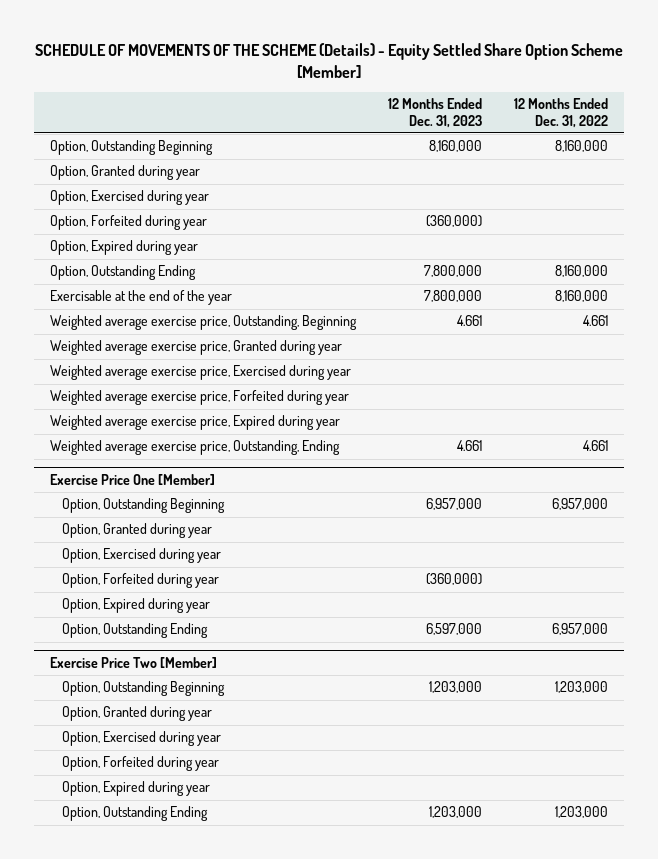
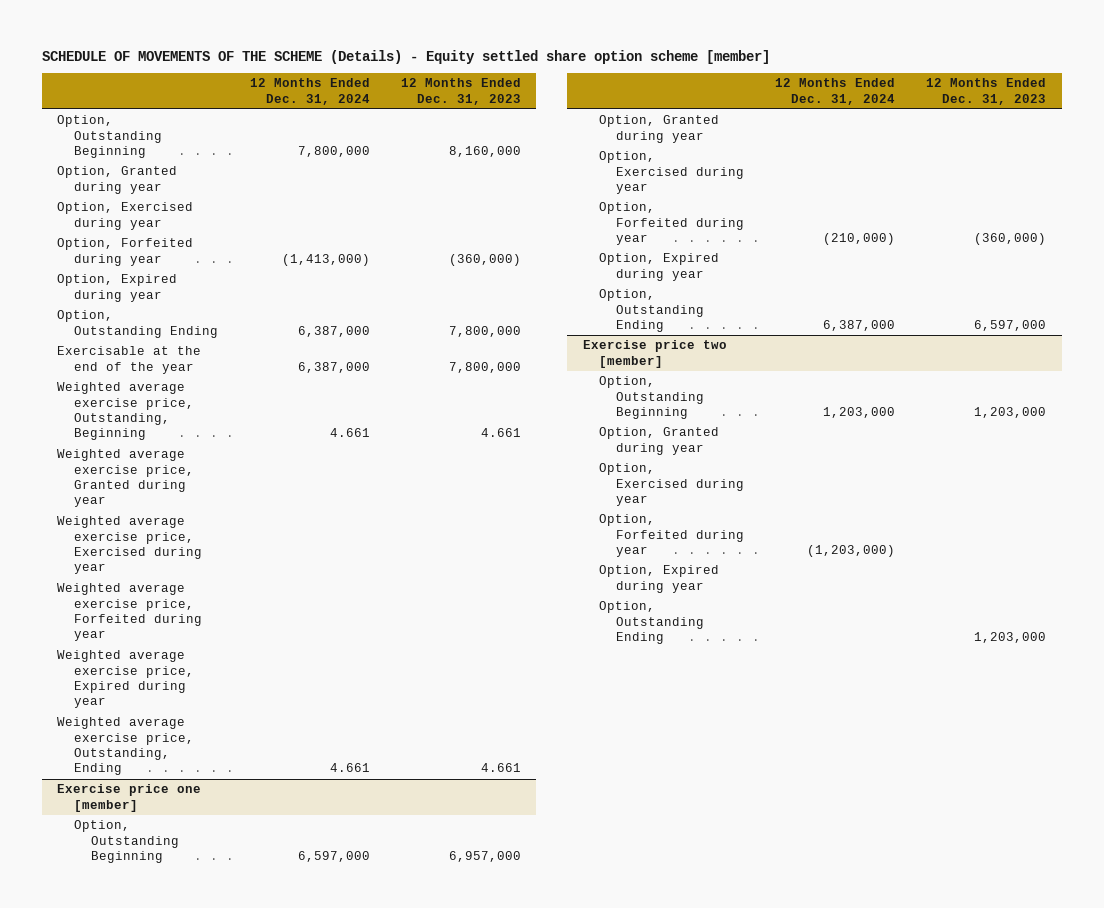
- SCHEDULE OF MOVEMENTS OF THE SCHEME (Details) - Equity Settled Share Option Scheme [Member]
+ SCHEDULE OF MOVEMENTS OF THE SCHEME (Details) - Equity settled share option scheme [member]
- | 12 Months Ended Dec. 31, 2023 | 12 Months Ended Dec. 31, 2022
+ | 12 Months Ended Dec. 31, 2024 | 12 Months Ended Dec. 31, 2023
- Exercise Price One [Member]
+ Exercise price one [member]
- Exercise Price Two [Member]
+ Exercise price two [member]

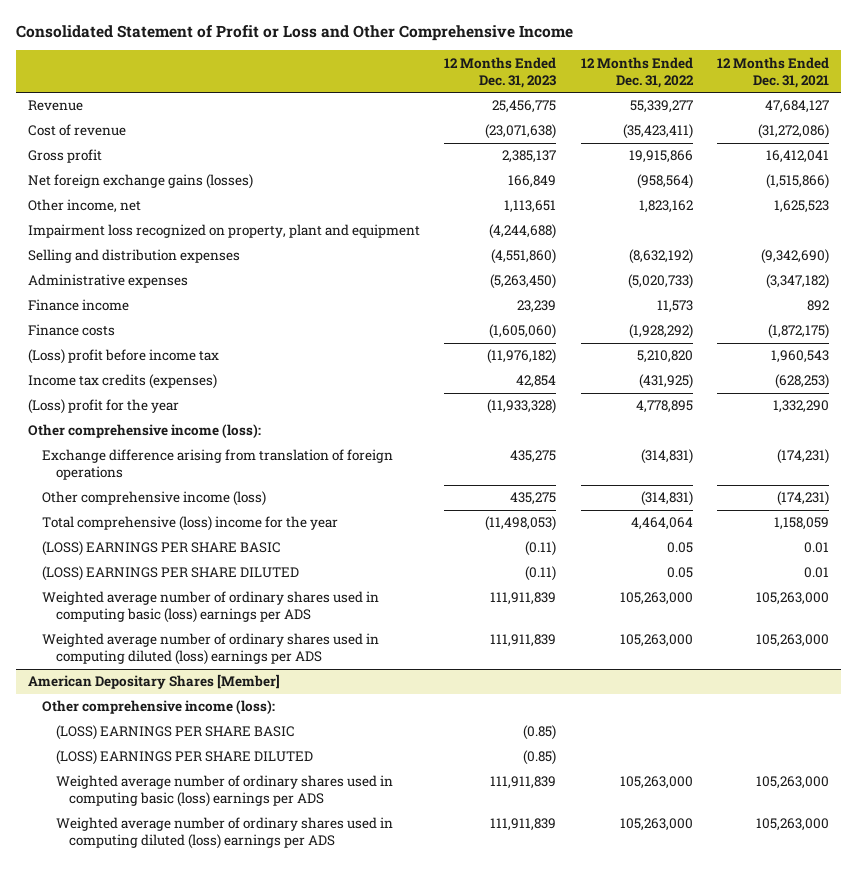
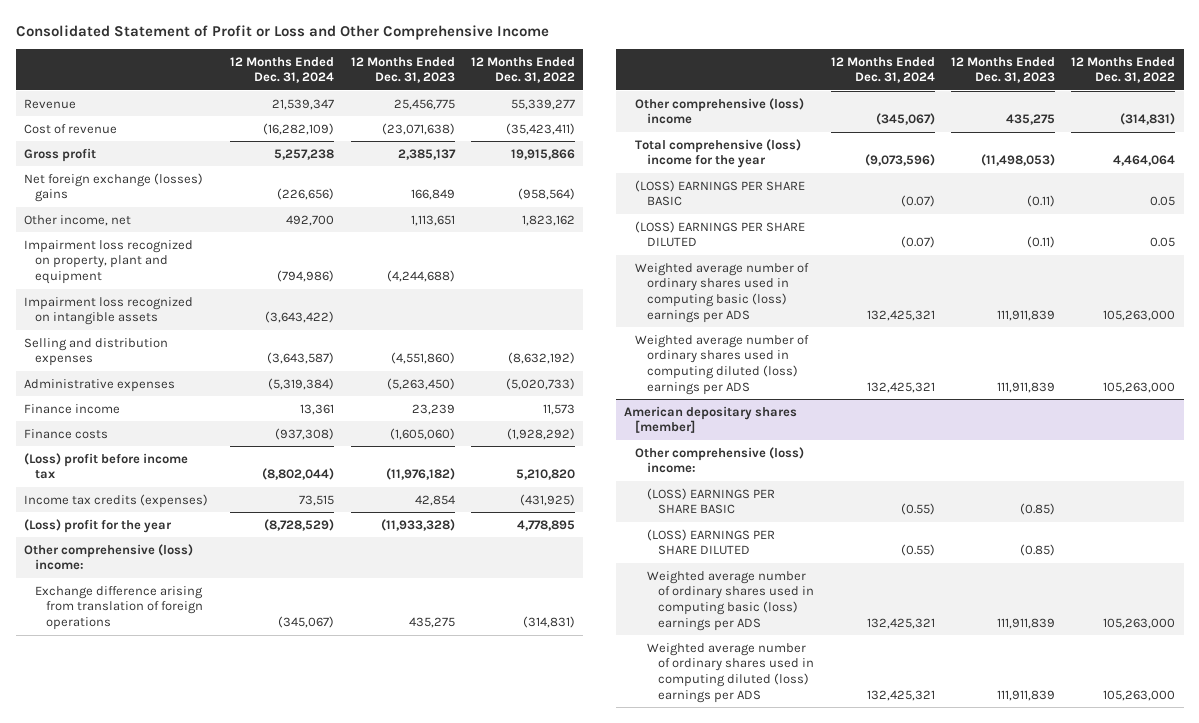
- | 12 Months Ended Dec. 31, 2023 | 12 Months Ended Dec. 31, 2022 | 12 Months Ended Dec. 31, 2021
+ | 12 Months Ended Dec. 31, 2024 | 12 Months Ended Dec. 31, 2023 | 12 Months Ended Dec. 31, 2022
- Net foreign exchange gains (losses) | 166,849 | (958,564) | (1,515,866)
+ Net foreign exchange (losses) gains | (226,656) | 166,849 | (958,564)
+ Impairment loss recognized on intangible assets | (3,643,422) | |
- Other comprehensive income (loss):
+ Other comprehensive (loss) income:
- Other comprehensive income (loss) | 435,275 | (314,831) | (174,231)
+ Other comprehensive (loss) income | (345,067) | 435,275 | (314,831)
- American Depositary Shares [Member]
- Other comprehensive income (loss):
+ American depositary shares [member]
+ Other comprehensive (loss) income:

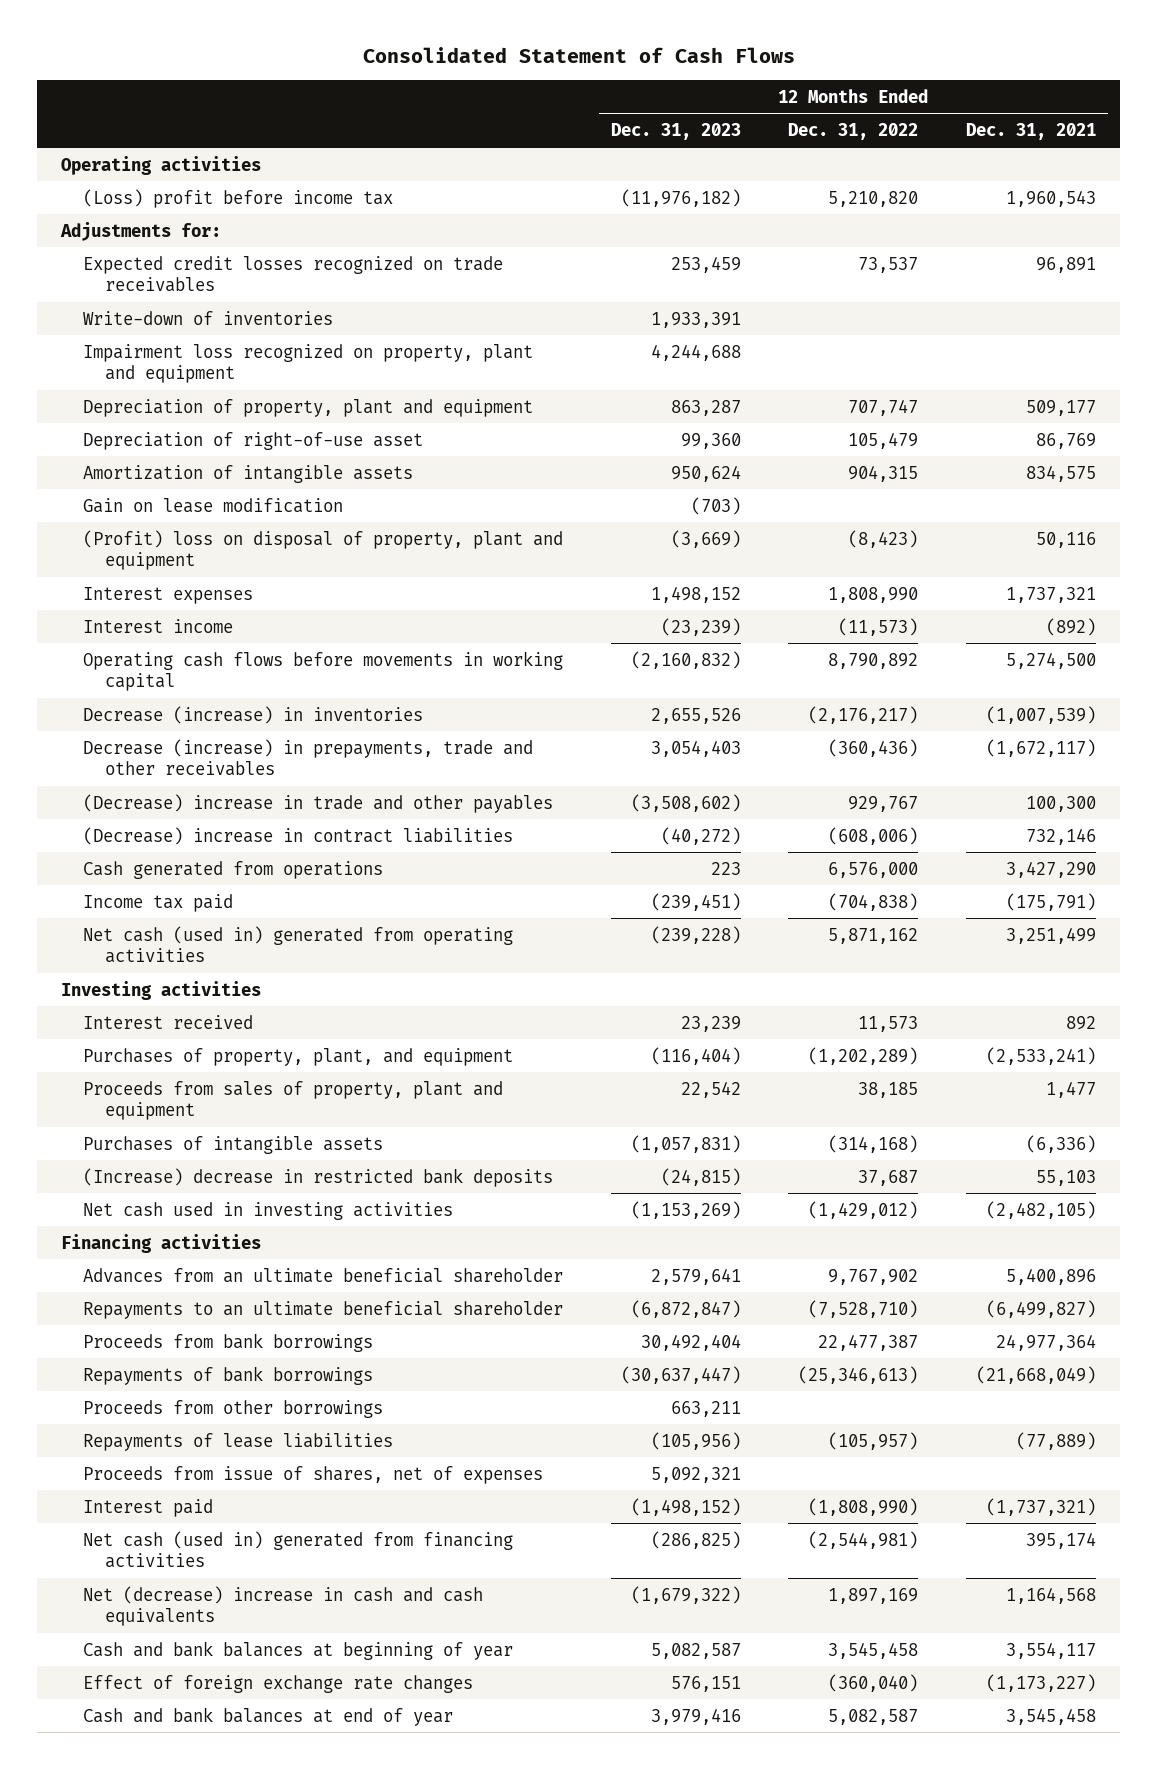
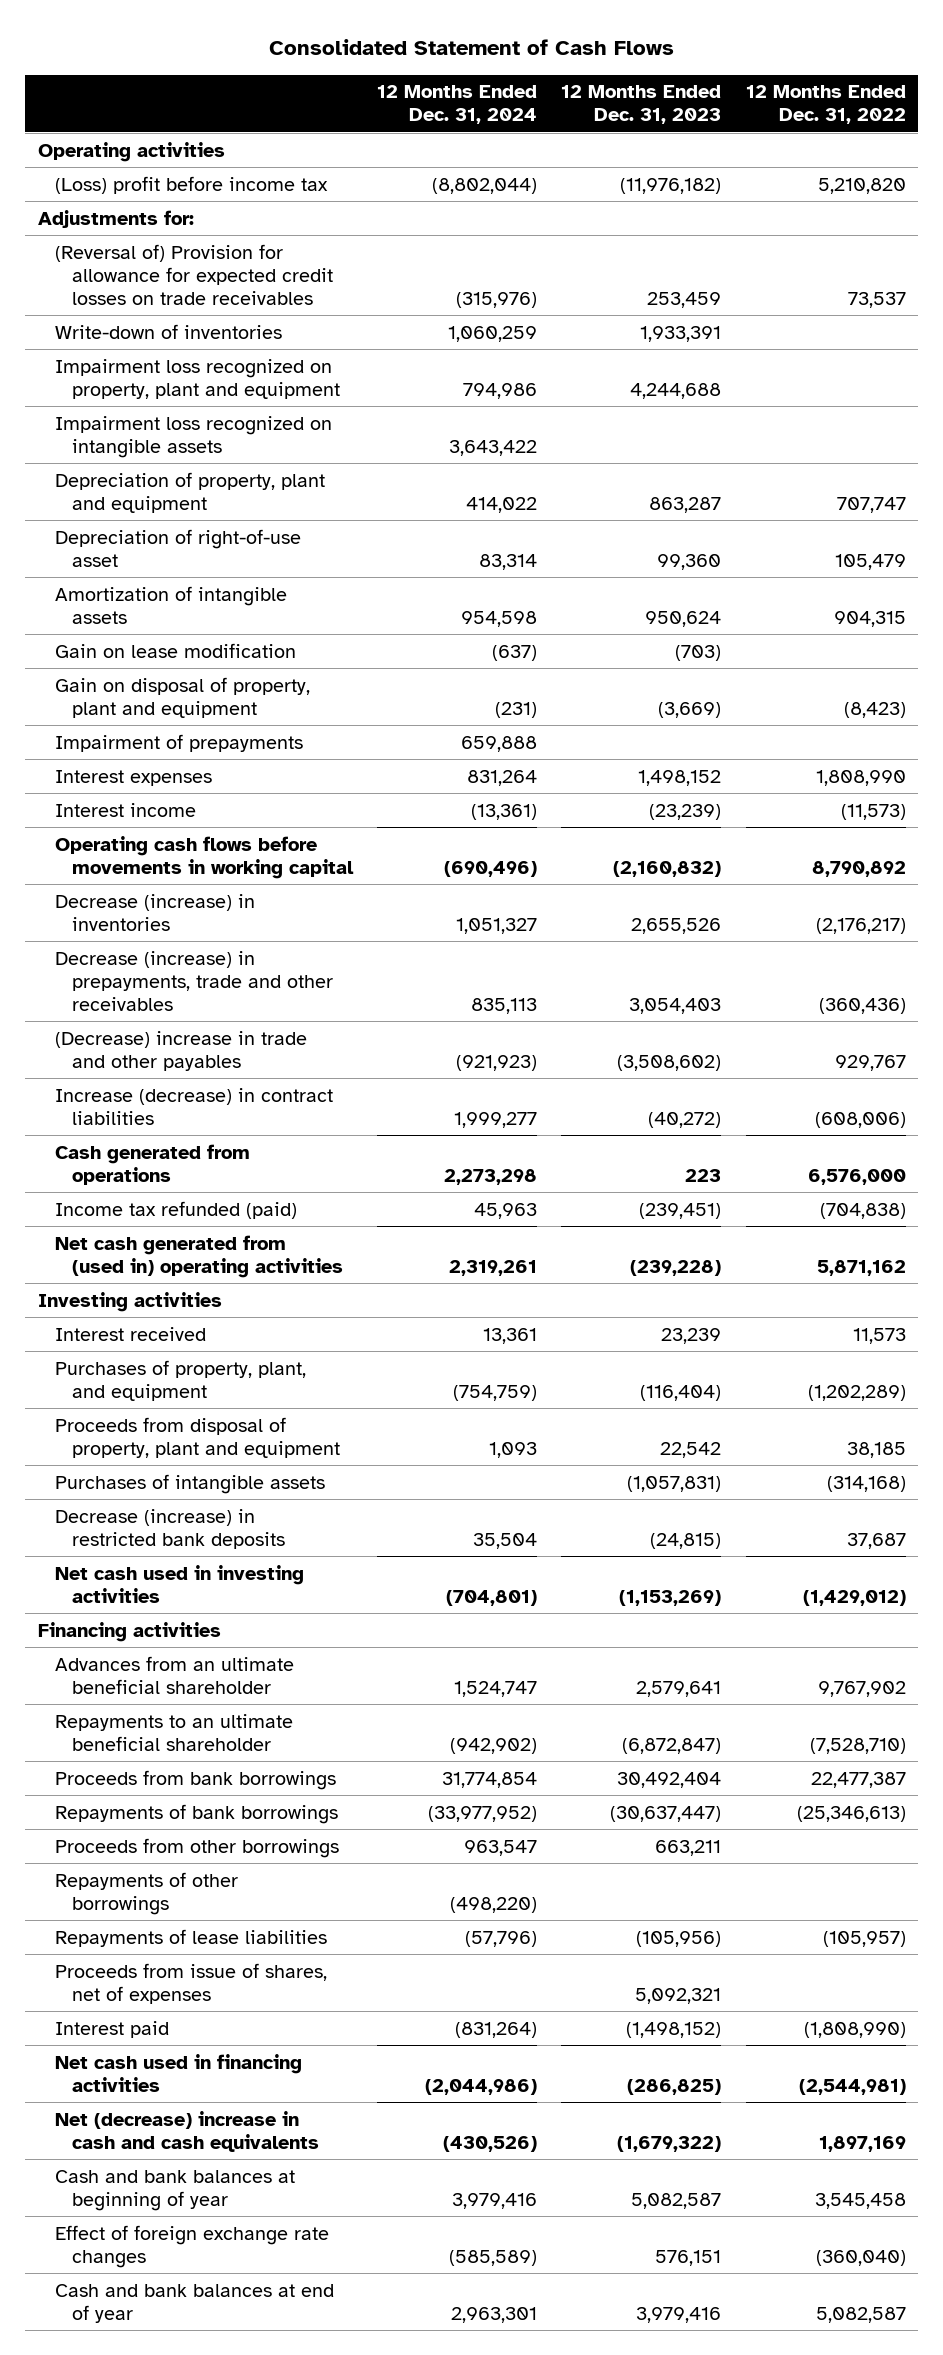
- | 12 Months Ended Dec. 31, 2023 | 12 Months Ended Dec. 31, 2022 | 12 Months Ended Dec. 31, 2021
+ | 12 Months Ended Dec. 31, 2024 | 12 Months Ended Dec. 31, 2023 | 12 Months Ended Dec. 31, 2022
- Expected credit losses recognized on trade receivables | 253,459 | 73,537 | 96,891
+ (Reversal of) Provision for allowance for expected credit losses on trade receivables | (315,976) | 253,459 | 73,537
+ Impairment loss recognized on intangible assets | 3,643,422 | |
- (Profit) loss on disposal of property, plant and equipment | (3,669) | (8,423) | 50,116
+ Gain on disposal of property, plant and equipment | (231) | (3,669) | (8,423)
+ Impairment of prepayments | 659,888 | |
- (Decrease) increase in contract liabilities | (40,272) | (608,006) | 732,146
+ Increase (decrease) in contract liabilities | 1,999,277 | (40,272) | (608,006)
- Income tax paid | (239,451) | (704,838) | (175,791)
- Net cash (used in) generated from operating activities | (239,228) | 5,871,162 | 3,251,499
+ Income tax refunded (paid) | 45,963 | (239,451) | (704,838)
+ Net cash generated from (used in) operating activities | 2,319,261 | (239,228) | 5,871,162
- Proceeds from sales of property, plant and equipment | 22,542 | 38,185 | 1,477
+ Proceeds from disposal of property, plant and equipment | 1,093 | 22,542 | 38,185
- (Increase) decrease in restricted bank deposits | (24,815) | 37,687 | 55,103
+ Decrease (increase) in restricted bank deposits | 35,504 | (24,815) | 37,687
+ Repayments of other borrowings | (498,220) | |
- Net cash (used in) generated from financing activities | (286,825) | (2,544,981) | 395,174
+ Net cash used in financing activities | (2,044,986) | (286,825) | (2,544,981)

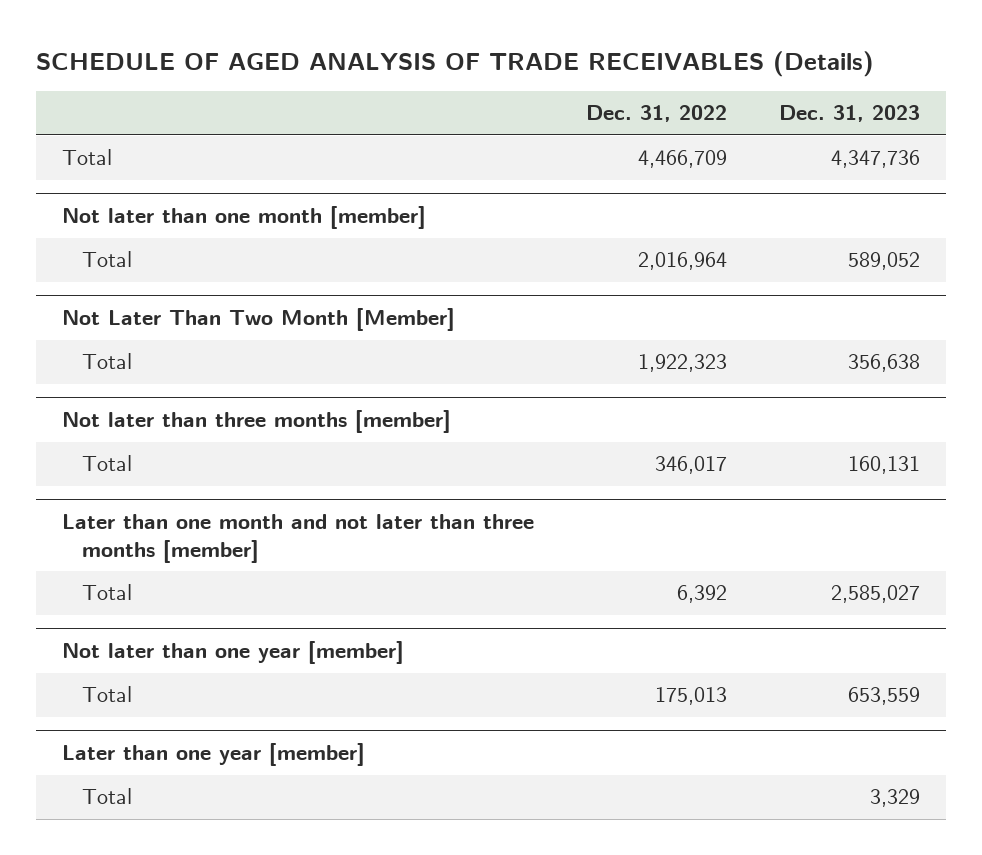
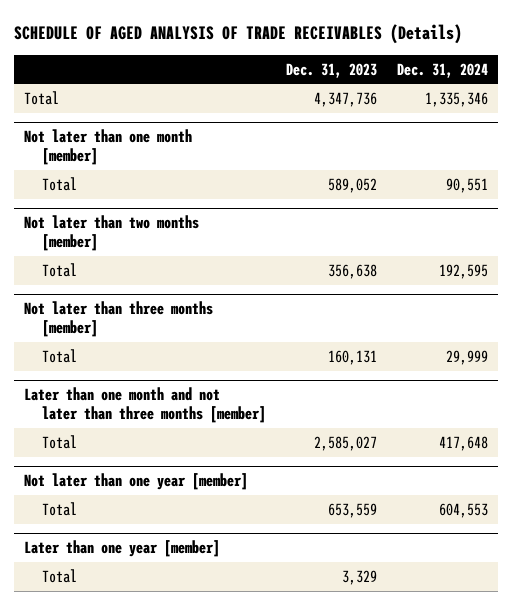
- | Dec. 31, 2022 | Dec. 31, 2023
+ | Dec. 31, 2023 | Dec. 31, 2024
- Not Later Than Two Month [Member]
+ Not later than two months [member]

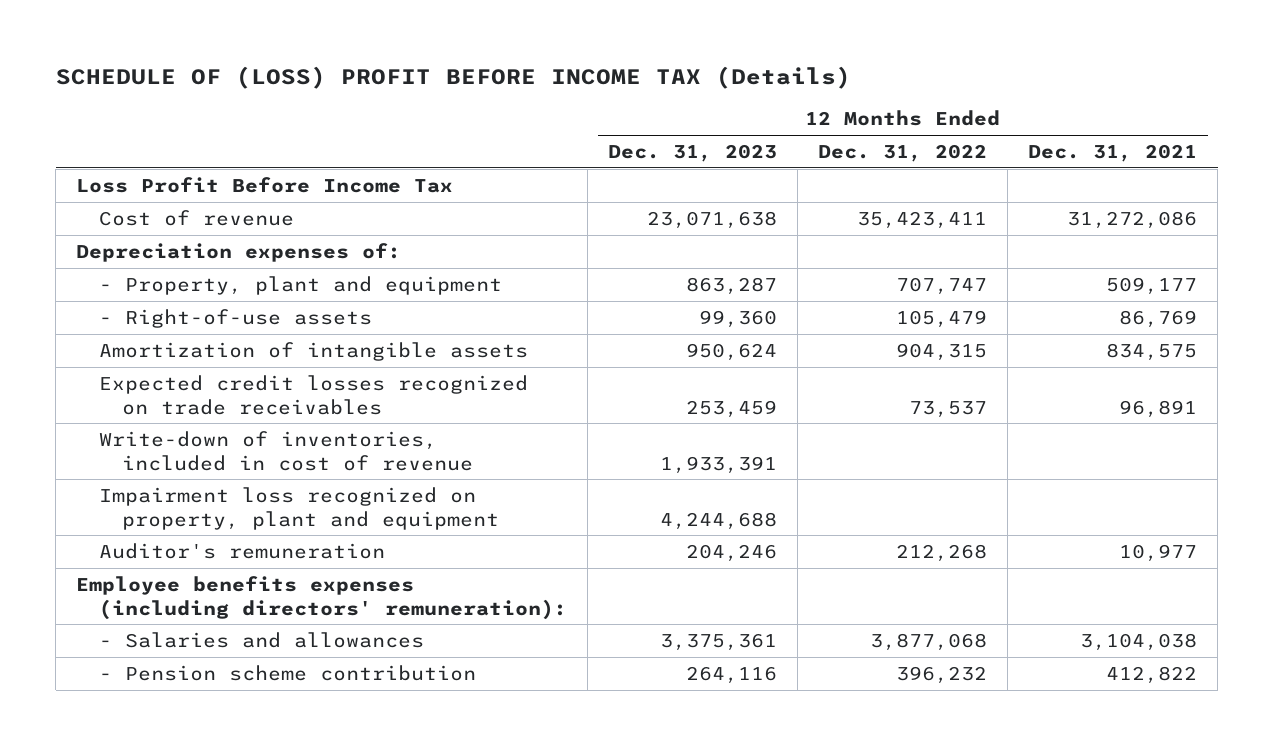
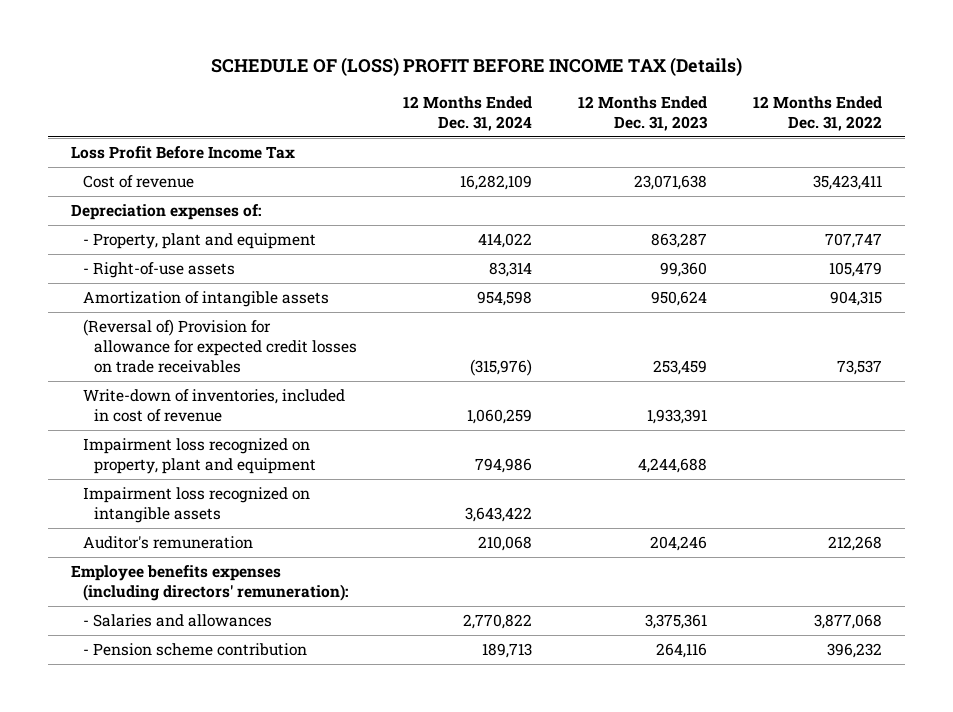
- | 12 Months Ended Dec. 31, 2023 | 12 Months Ended Dec. 31, 2022 | 12 Months Ended Dec. 31, 2021
+ | 12 Months Ended Dec. 31, 2024 | 12 Months Ended Dec. 31, 2023 | 12 Months Ended Dec. 31, 2022
- Expected credit losses recognized on trade receivables | 253,459 | 73,537 | 96,891
+ (Reversal of) Provision for allowance for expected credit losses on trade receivables | (315,976) | 253,459 | 73,537
+ Impairment loss recognized on intangible assets | 3,643,422 | |

